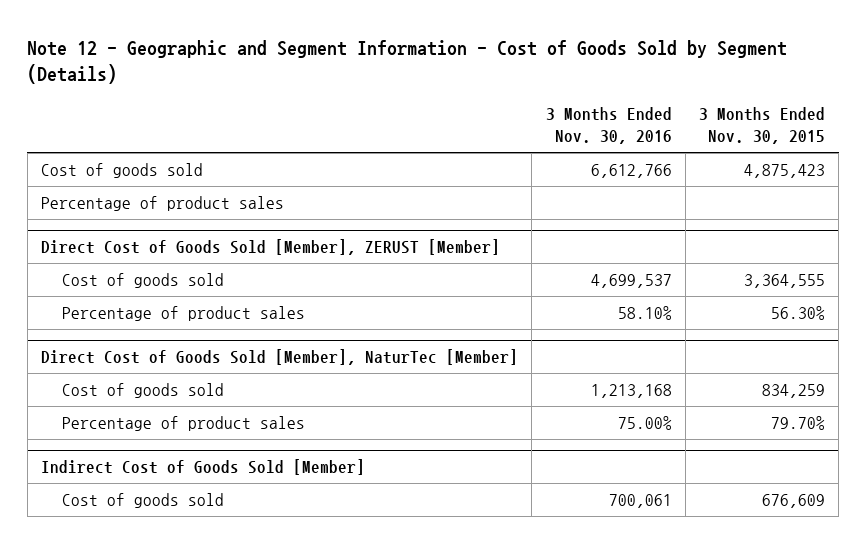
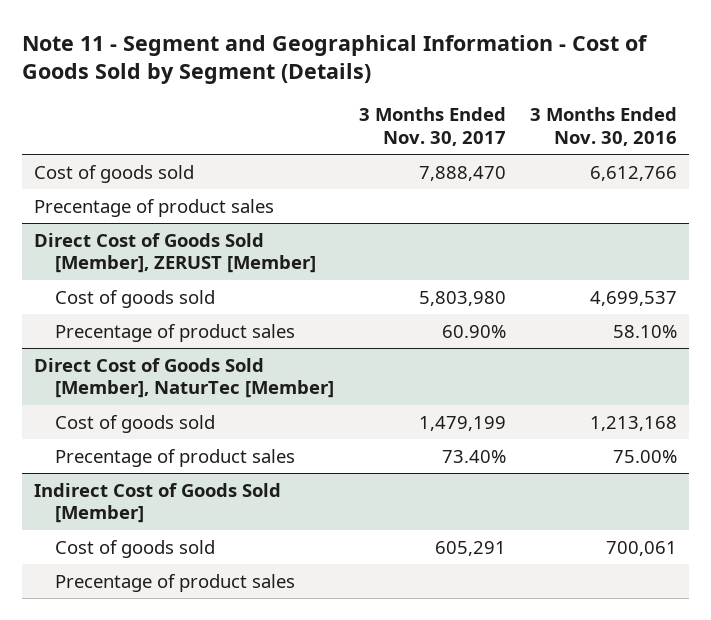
- Note 12 - Geographic and Segment Information - Cost of Goods Sold by Segment (Details)
+ Note 11 - Segment and Geographical Information - Cost of Goods Sold by Segment (Details)
- | 3 Months Ended Nov. 30, 2016 | 3 Months Ended Nov. 30, 2015
+ | 3 Months Ended Nov. 30, 2017 | 3 Months Ended Nov. 30, 2016
- Percentage of product sales
+ Precentage of product sales
@ Direct Cost of Goods Sold [Member], ZERUST [Member]
- Percentage of product sales | 58.10% | 56.30%
+ Precentage of product sales | 60.90% | 58.10%
@ Direct Cost of Goods Sold [Member], NaturTec [Member]
- Percentage of product sales | 75.00% | 79.70%
+ Precentage of product sales | 73.40% | 75.00%
@ Indirect Cost of Goods Sold [Member]
+ Precentage of product sales

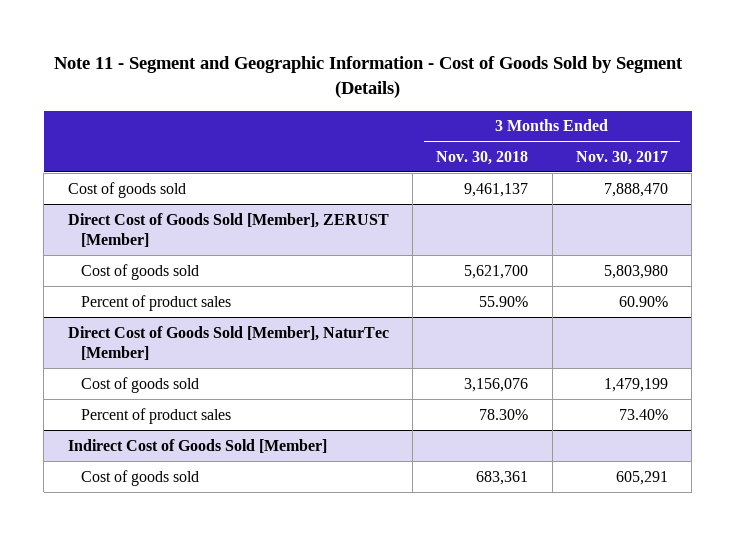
- Note 11 - Segment and Geographical Information - Cost of Goods Sold by Segment (Details)
+ Note 11 - Segment and Geographic Information - Cost of Goods Sold by Segment (Details)
- | 3 Months Ended Nov. 30, 2017 | 3 Months Ended Nov. 30, 2016
+ | 3 Months Ended Nov. 30, 2018 | 3 Months Ended Nov. 30, 2017
- Precentage of product sales
@ Direct Cost of Goods Sold [Member], ZERUST [Member]
- Precentage of product sales | 60.90% | 58.10%
+ Percent of product sales | 55.90% | 60.90%
@ Direct Cost of Goods Sold [Member], NaturTec [Member]
- Precentage of product sales | 73.40% | 75.00%
+ Percent of product sales | 78.30% | 73.40%
@ Indirect Cost of Goods Sold [Member]
- Precentage of product sales

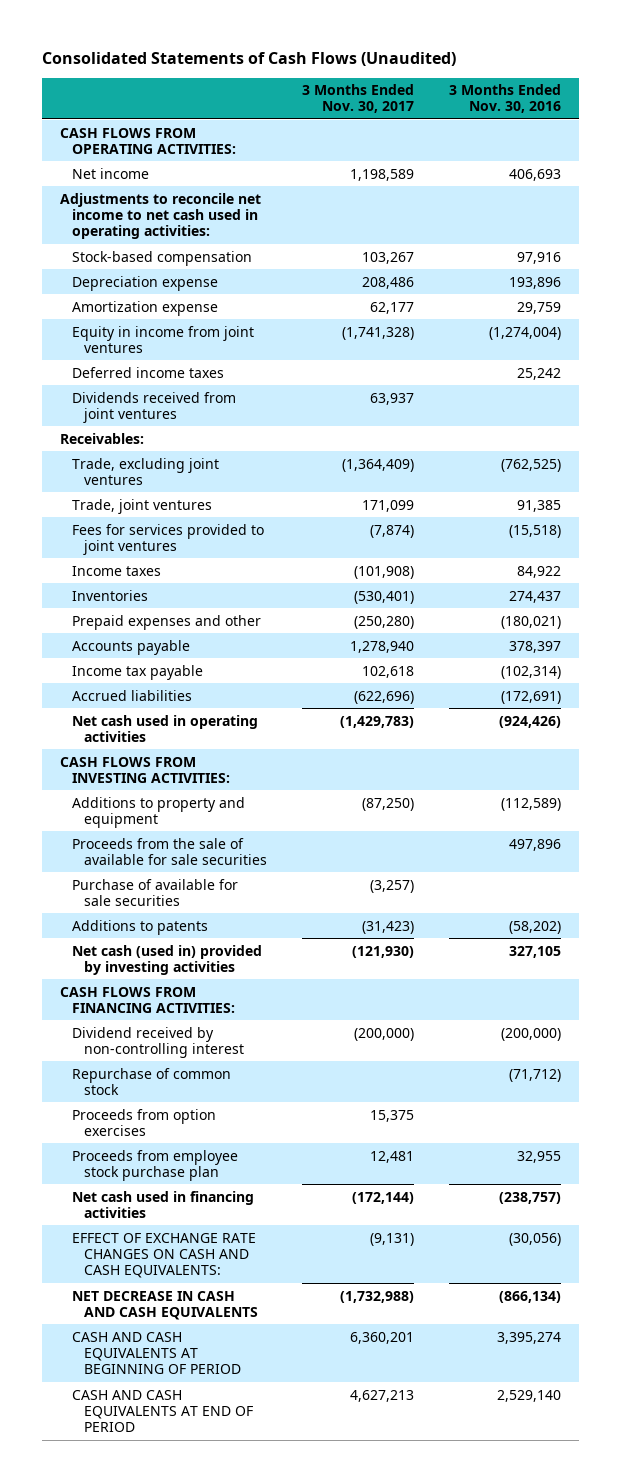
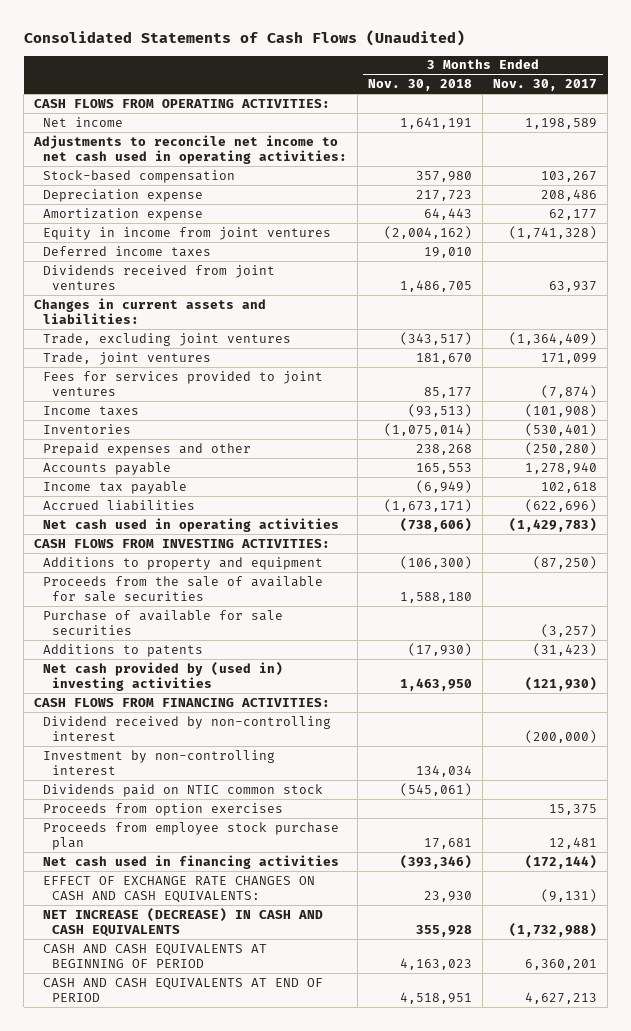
- | 3 Months Ended Nov. 30, 2017 | 3 Months Ended Nov. 30, 2016
+ | 3 Months Ended Nov. 30, 2018 | 3 Months Ended Nov. 30, 2017
- Receivables:
+ Changes in current assets and liabilities:
- Net cash (used in) provided by investing activities | (121,930) | 327,105
+ Net cash provided by (used in) investing activities | 1,463,950 | (121,930)
- Repurchase of common stock | | (71,712)
+ Investment by non-controlling interest | 134,034 |
+ Dividends paid on NTIC common stock | (545,061) |
- NET DECREASE IN CASH AND CASH EQUIVALENTS | (1,732,988) | (866,134)
+ NET INCREASE (DECREASE) IN CASH AND CASH EQUIVALENTS | 355,928 | (1,732,988)

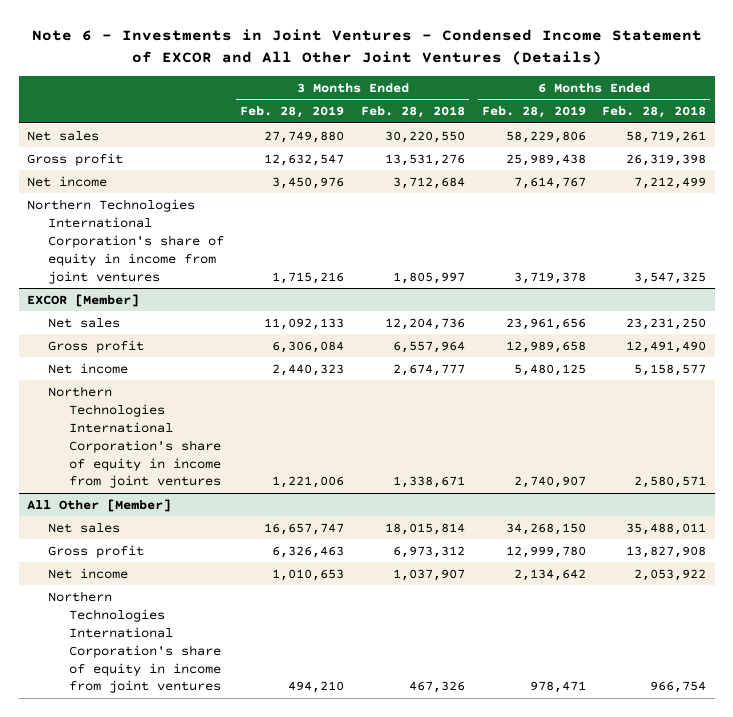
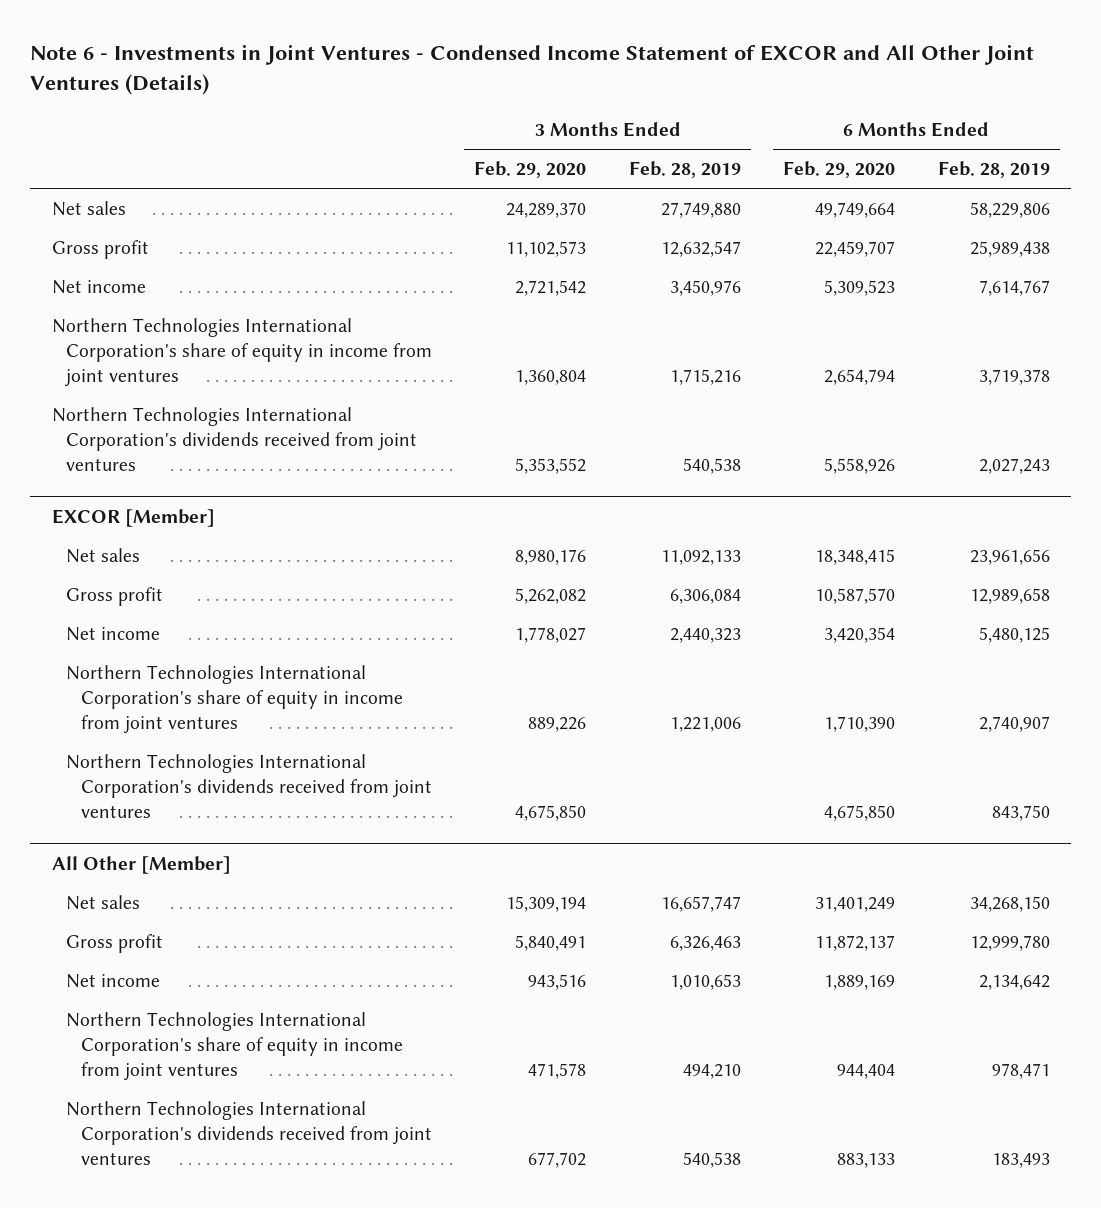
- | 3 Months Ended Feb. 28, 2019 | 3 Months Ended Feb. 28, 2018 | 6 Months Ended Feb. 28, 2019 | 6 Months Ended Feb. 28, 2018
+ | 3 Months Ended Feb. 29, 2020 | 3 Months Ended Feb. 28, 2019 | 6 Months Ended Feb. 29, 2020 | 6 Months Ended Feb. 28, 2019
+ Northern Technologies International Corporation's dividends received from joint ventures | 5,353,552 | 540,538 | 5,558,926 | 2,027,243
@ EXCOR [Member]
+ Northern Technologies International Corporation's dividends received from joint ventures | 4,675,850 | | 4,675,850 | 843,750
@ All Other [Member]
+ Northern Technologies International Corporation's dividends received from joint ventures | 677,702 | 540,538 | 883,133 | 183,493

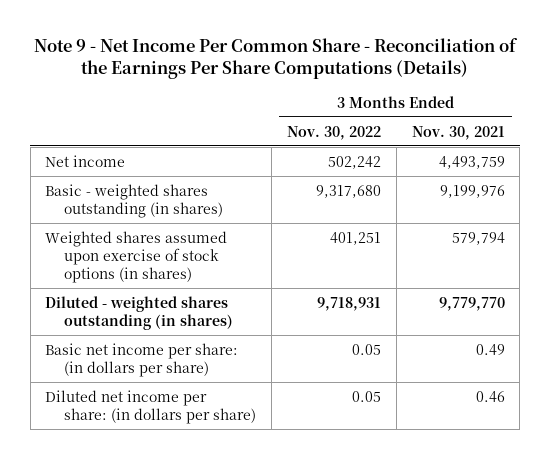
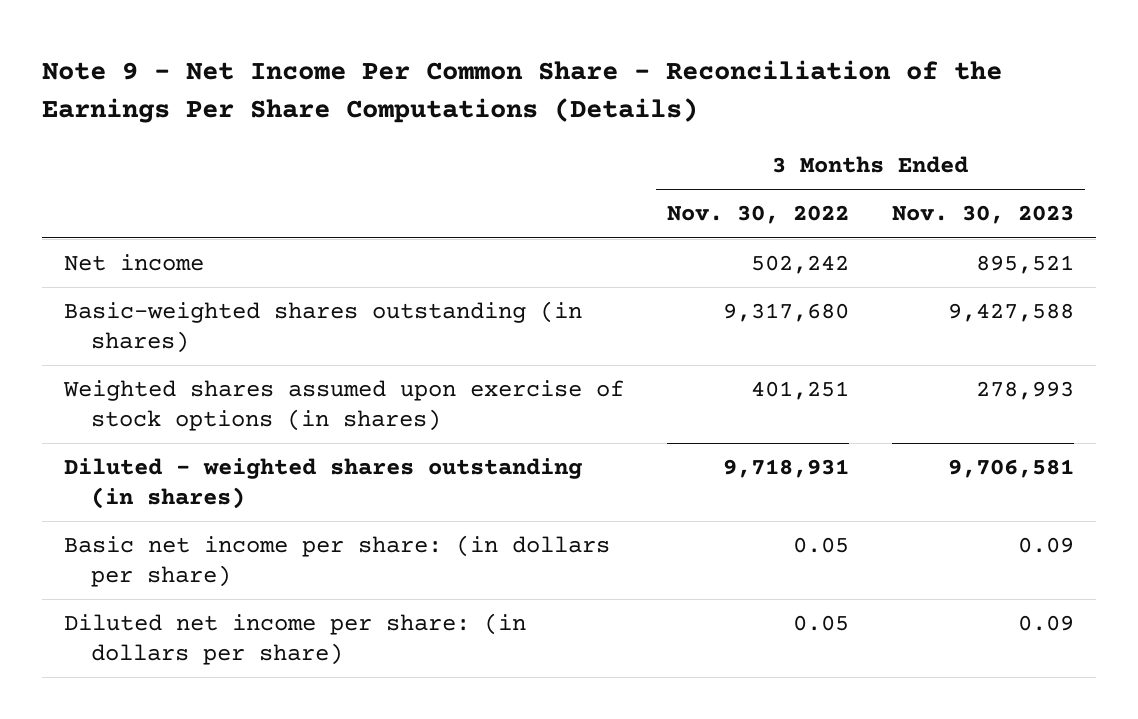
- | 3 Months Ended Nov. 30, 2022 | 3 Months Ended Nov. 30, 2021
+ | 3 Months Ended Nov. 30, 2022 | 3 Months Ended Nov. 30, 2023
- Basic - weighted shares outstanding (in shares) | 9,317,680 | 9,199,976
+ Basic-weighted shares outstanding (in shares) | 9,317,680 | 9,427,588

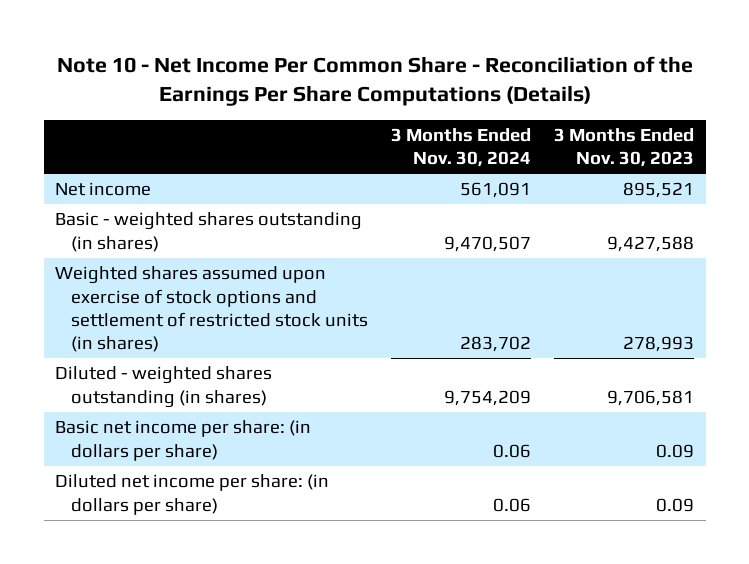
- Note 9 - Net Income Per Common Share - Reconciliation of the Earnings Per Share Computations (Details)
+ Note 10 - Net Income Per Common Share - Reconciliation of the Earnings Per Share Computations (Details)
- | 3 Months Ended Nov. 30, 2022 | 3 Months Ended Nov. 30, 2023
+ | 3 Months Ended Nov. 30, 2024 | 3 Months Ended Nov. 30, 2023
- Basic-weighted shares outstanding (in shares) | 9,317,680 | 9,427,588
- Weighted shares assumed upon exercise of stock options (in shares) | 401,251 | 278,993
+ Basic - weighted shares outstanding (in shares) | 9,470,507 | 9,427,588
+ Weighted shares assumed upon exercise of stock options and settlement of restricted stock units (in shares) | 283,702 | 278,993

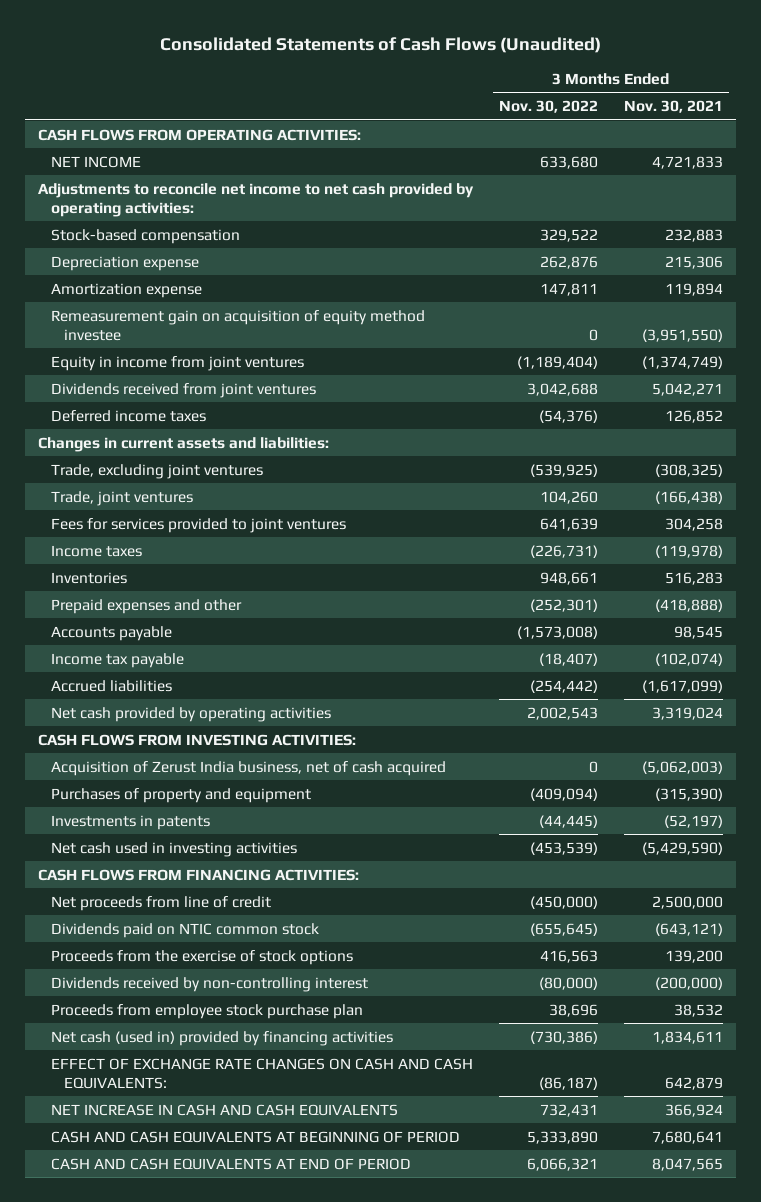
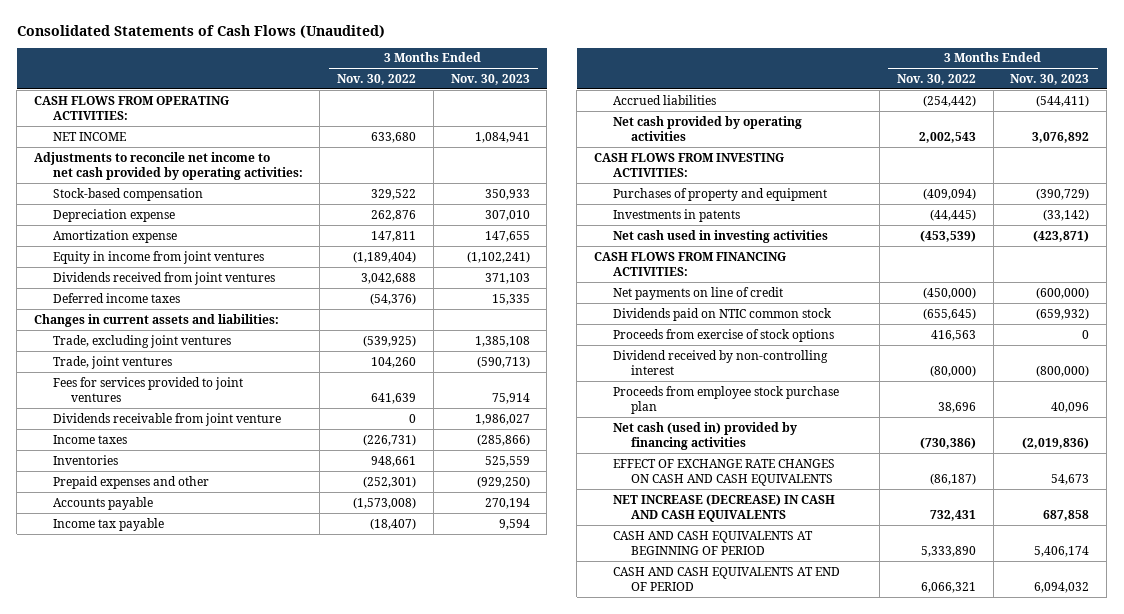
- | 3 Months Ended Nov. 30, 2022 | 3 Months Ended Nov. 30, 2021
+ | 3 Months Ended Nov. 30, 2022 | 3 Months Ended Nov. 30, 2023
- Remeasurement gain on acquisition of equity method investee | 0 | (3,951,550)
+ Dividends receivable from joint venture | 0 | 1,986,027
- Acquisition of Zerust India business, net of cash acquired | 0 | (5,062,003)
- Net proceeds from line of credit | (450,000) | 2,500,000
+ Net payments on line of credit | (450,000) | (600,000)
- Proceeds from the exercise of stock options | 416,563 | 139,200
- Dividends received by non-controlling interest | (80,000) | (200,000)
+ Proceeds from exercise of stock options | 416,563 | 0
+ Dividend received by non-controlling interest | (80,000) | (800,000)
- EFFECT OF EXCHANGE RATE CHANGES ON CASH AND CASH EQUIVALENTS: | (86,187) | 642,879
- NET INCREASE IN CASH AND CASH EQUIVALENTS | 732,431 | 366,924
+ EFFECT OF EXCHANGE RATE CHANGES ON CASH AND CASH EQUIVALENTS | (86,187) | 54,673
+ NET INCREASE (DECREASE) IN CASH AND CASH EQUIVALENTS | 732,431 | 687,858

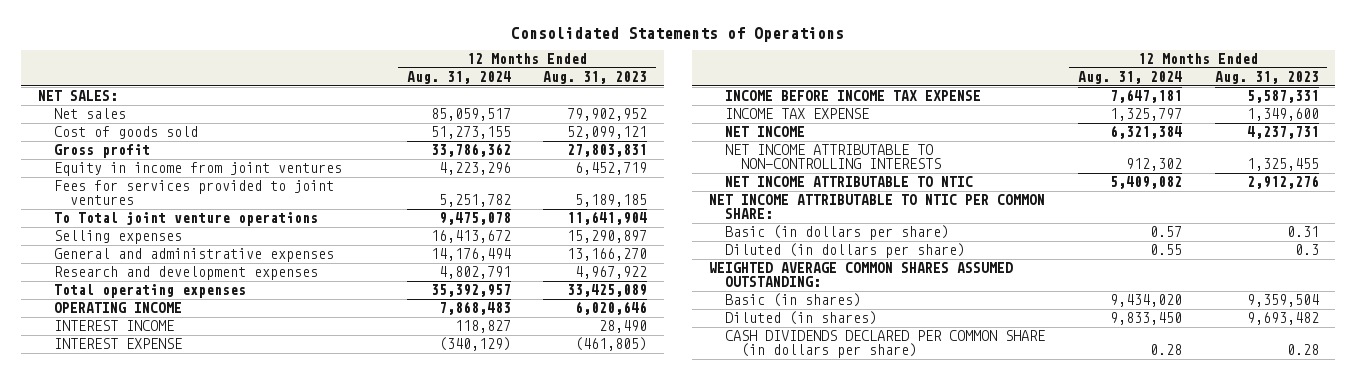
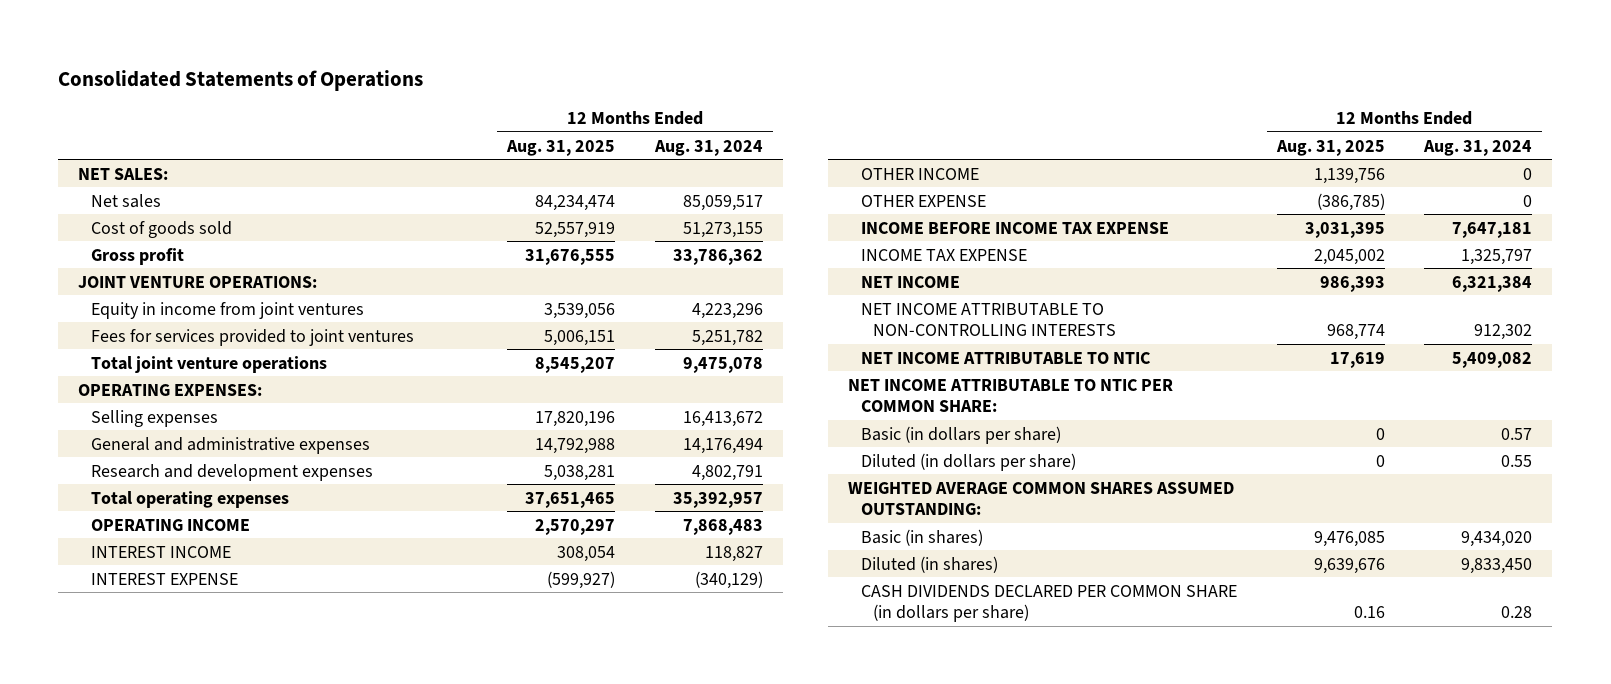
- | 12 Months Ended Aug. 31, 2024 | 12 Months Ended Aug. 31, 2023
+ | 12 Months Ended Aug. 31, 2025 | 12 Months Ended Aug. 31, 2024
+ JOINT VENTURE OPERATIONS:
- To Total joint venture operations | 9,475,078 | 11,641,904
+ Total joint venture operations | 8,545,207 | 9,475,078
+ OPERATING EXPENSES:
+ OTHER INCOME | 1,139,756 | 0
+ OTHER EXPENSE | (386,785) | 0

